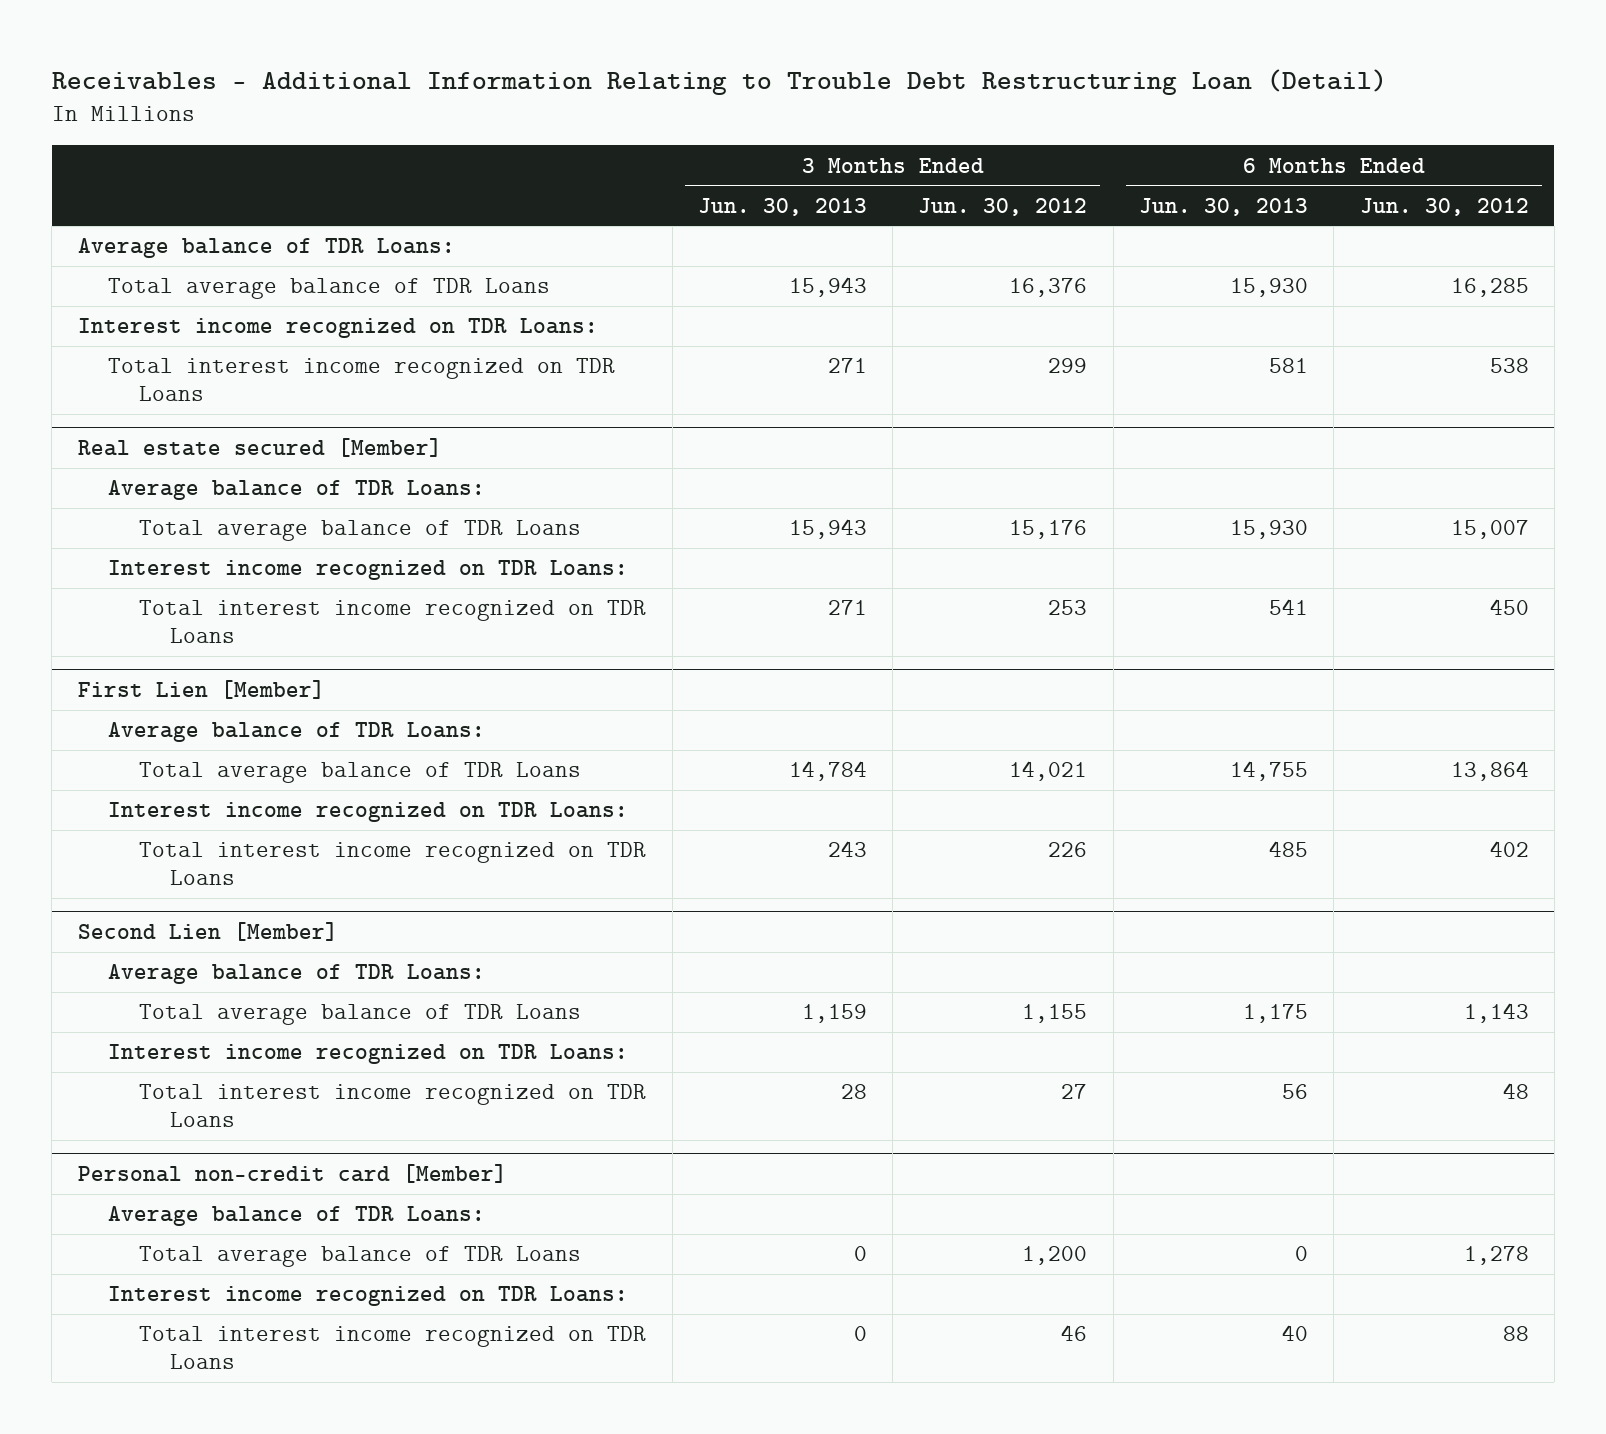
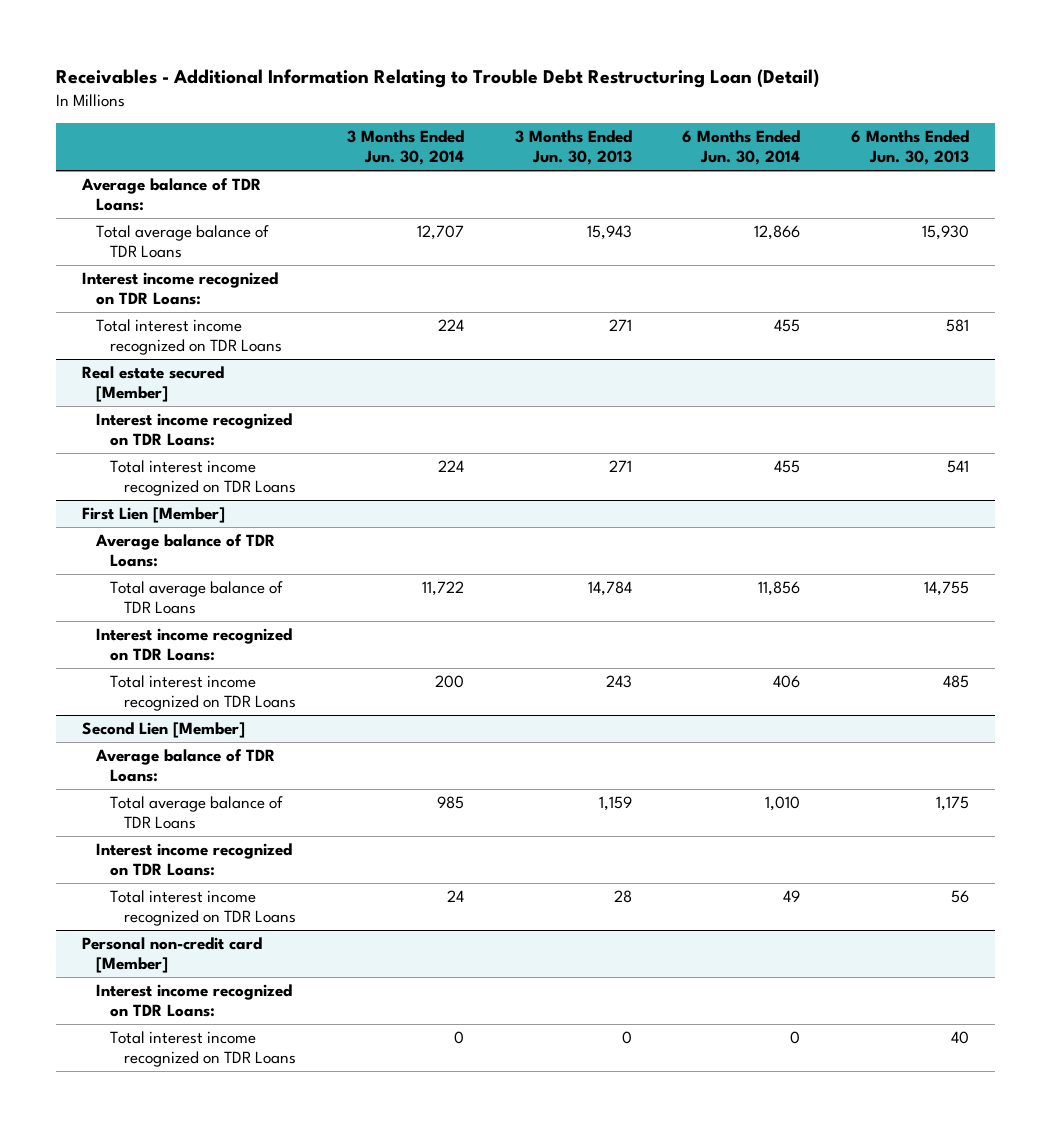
- | 3 Months Ended Jun. 30, 2013 | 3 Months Ended Jun. 30, 2012 | 6 Months Ended Jun. 30, 2013 | 6 Months Ended Jun. 30, 2012
+ | 3 Months Ended Jun. 30, 2014 | 3 Months Ended Jun. 30, 2013 | 6 Months Ended Jun. 30, 2014 | 6 Months Ended Jun. 30, 2013
@ Real estate secured [Member]
- Average balance of TDR Loans:
- Total average balance of TDR Loans | 15,943 | 15,176 | 15,930 | 15,007
@ Personal non-credit card [Member]
- Average balance of TDR Loans:
- Total average balance of TDR Loans | 0 | 1,200 | 0 | 1,278

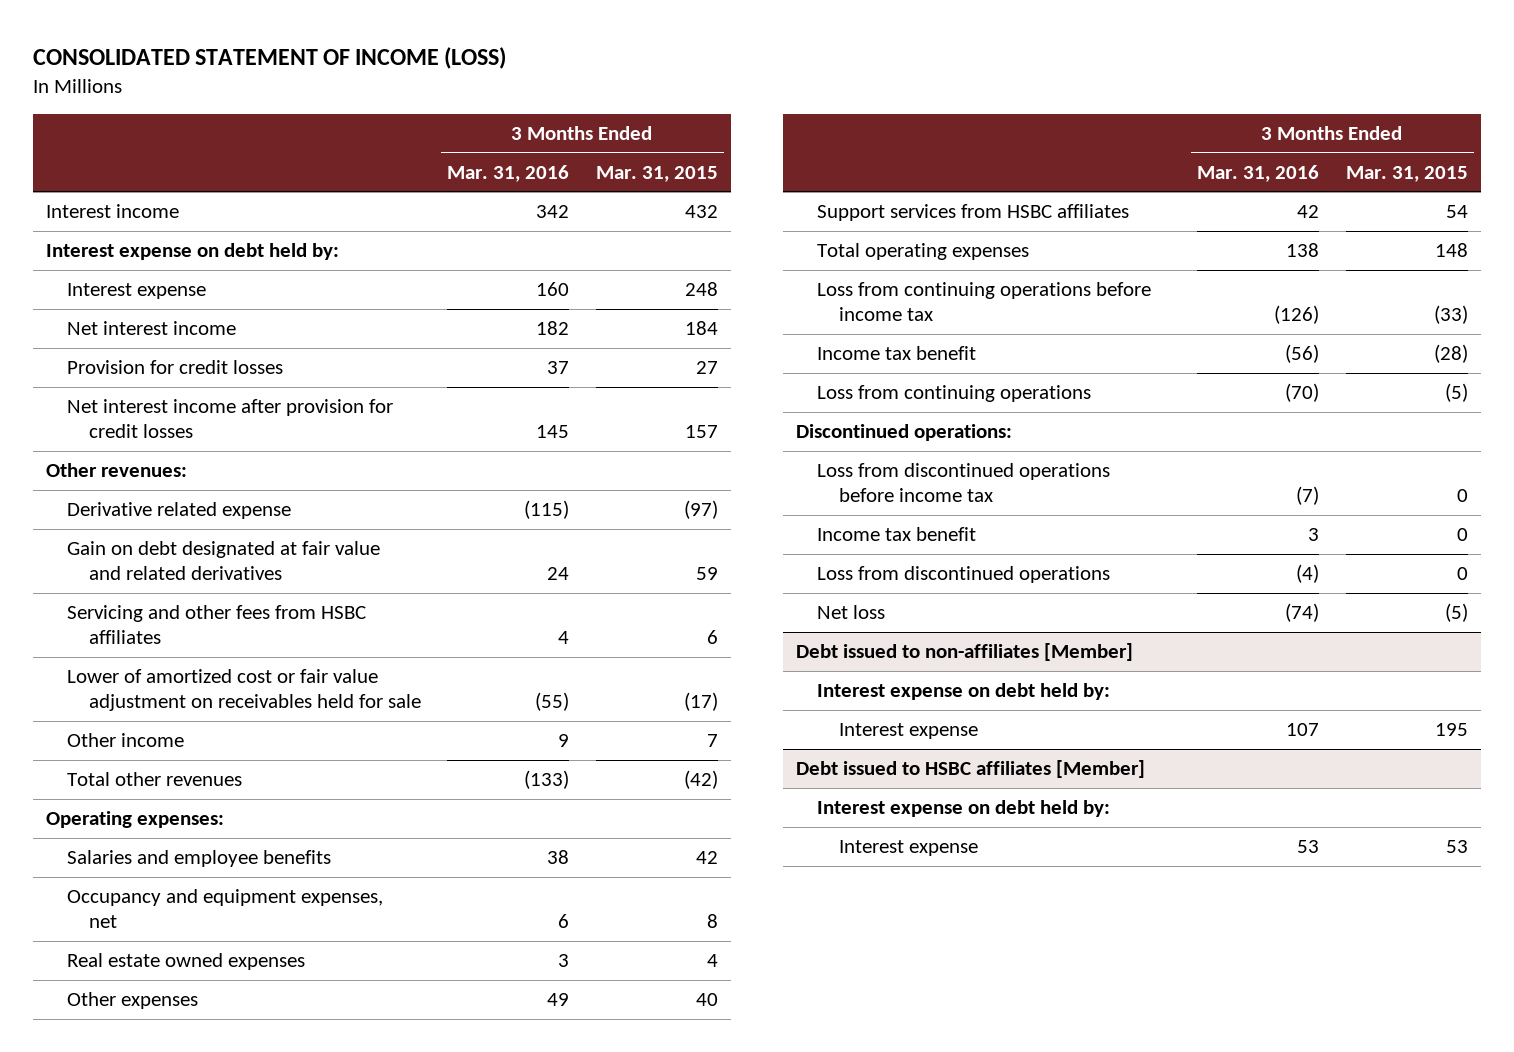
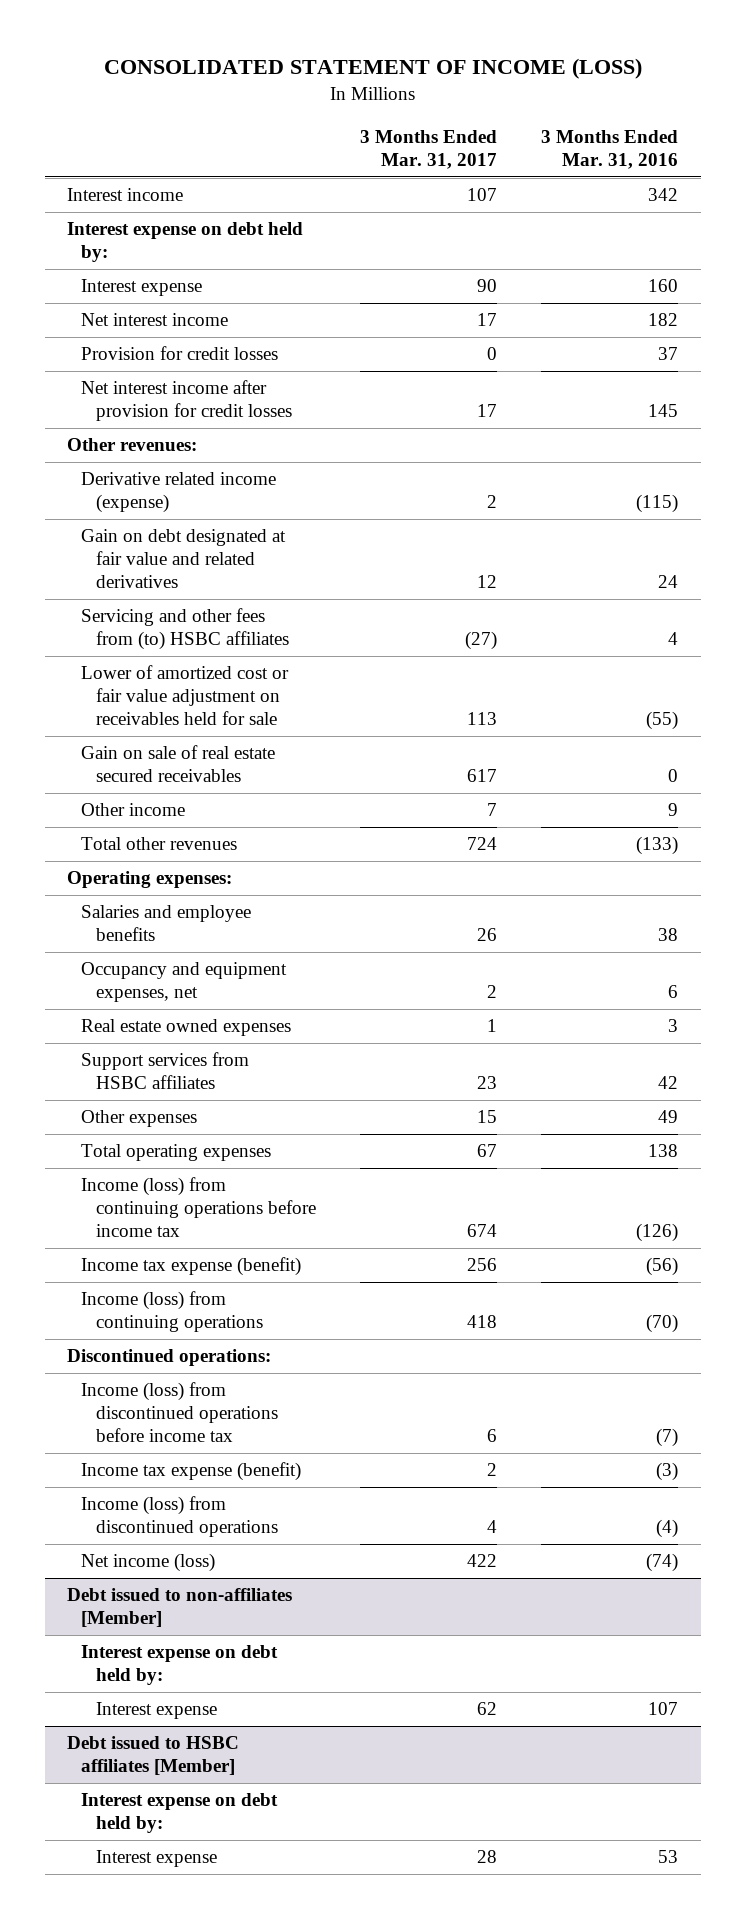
- | 3 Months Ended Mar. 31, 2016 | 3 Months Ended Mar. 31, 2015
+ | 3 Months Ended Mar. 31, 2017 | 3 Months Ended Mar. 31, 2016
- Derivative related expense | (115) | (97)
+ Derivative related income (expense) | 2 | (115)
- Servicing and other fees from HSBC affiliates | 4 | 6
+ Servicing and other fees from (to) HSBC affiliates | (27) | 4
+ Gain on sale of real estate secured receivables | 617 | 0
moved down: Other expenses | 15 | 49
- Loss from continuing operations before income tax | (126) | (33)
- Income tax benefit | (56) | (28)
- Loss from continuing operations | (70) | (5)
+ Income (loss) from continuing operations before income tax | 674 | (126)
+ Income tax expense (benefit) | 256 | (56)
+ Income (loss) from continuing operations | 418 | (70)
- Loss from discontinued operations before income tax | (7) | 0
- Income tax benefit | 3 | 0
- Loss from discontinued operations | (4) | 0
- Net loss | (74) | (5)
+ Income (loss) from discontinued operations before income tax | 6 | (7)
+ Income tax expense (benefit) | 2 | (3)
+ Income (loss) from discontinued operations | 4 | (4)
+ Net income (loss) | 422 | (74)

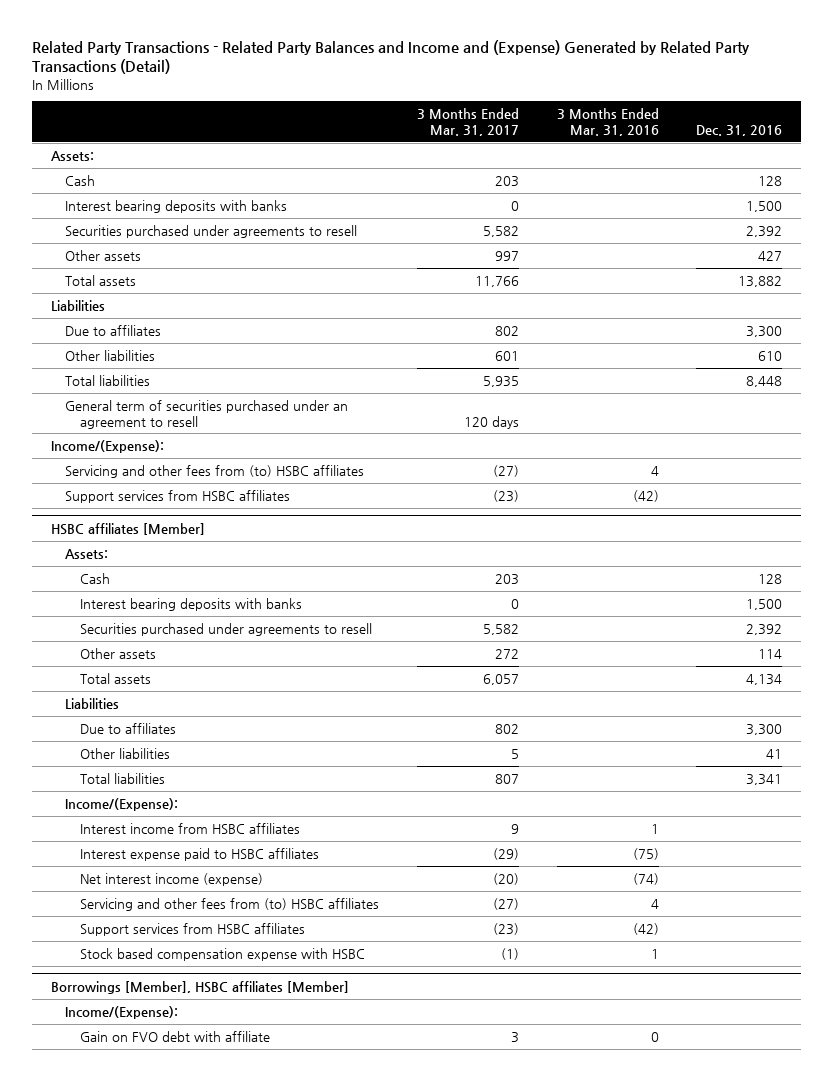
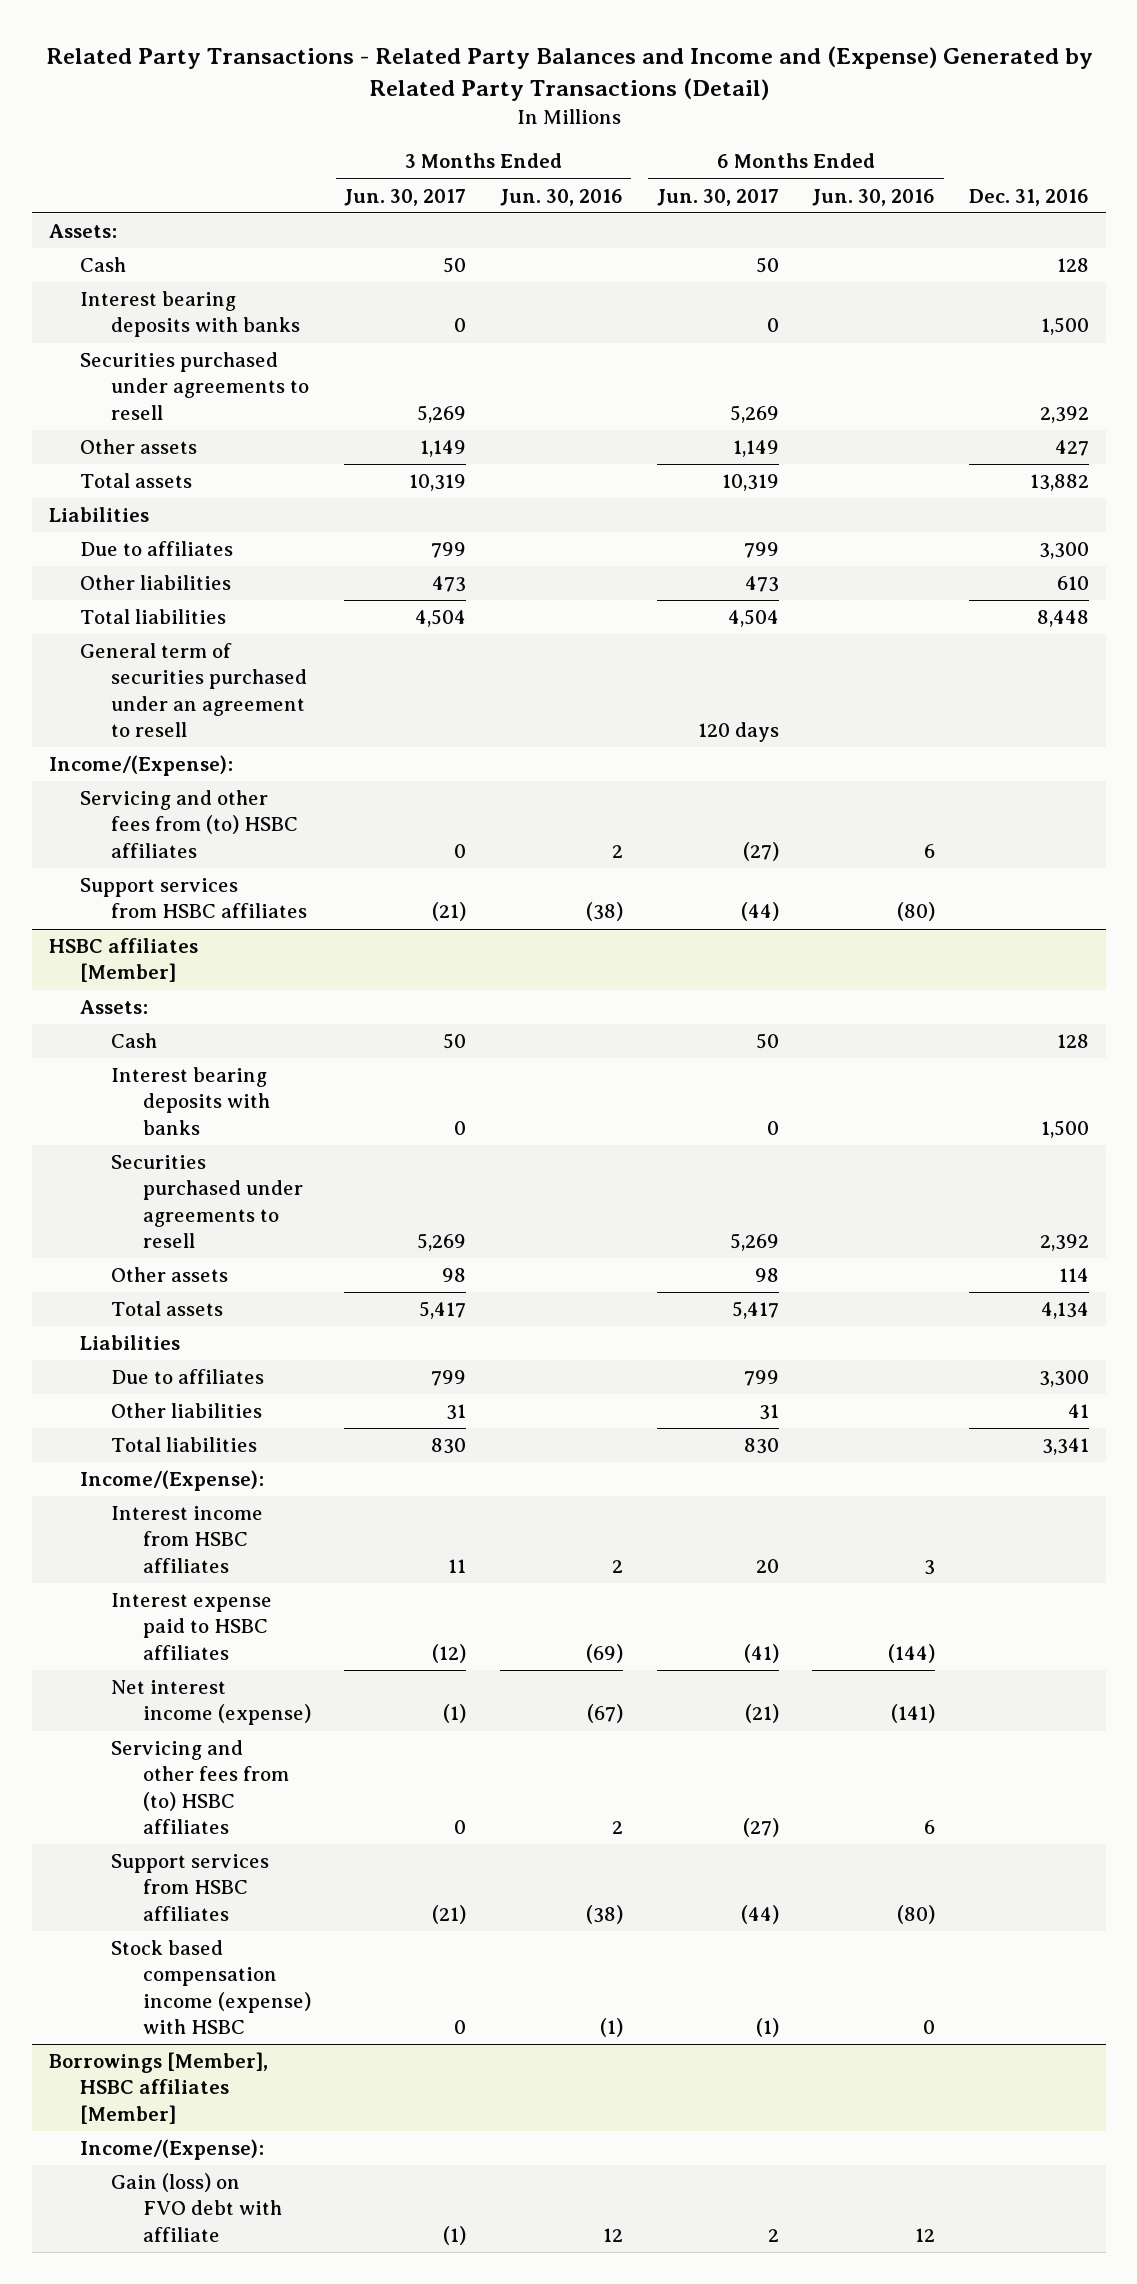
- | 3 Months Ended Mar. 31, 2017 | 3 Months Ended Mar. 31, 2016 | Dec. 31, 2016
+ | 3 Months Ended Jun. 30, 2017 | 3 Months Ended Jun. 30, 2016 | 6 Months Ended Jun. 30, 2017 | 6 Months Ended Jun. 30, 2016 | Dec. 31, 2016
@ HSBC affiliates [Member]
- Stock based compensation expense with HSBC | (1) | 1 |
+ Stock based compensation income (expense) with HSBC | 0 | (1) | (1) | 0 |
@ Borrowings [Member], HSBC affiliates [Member]
- Gain on FVO debt with affiliate | 3 | 0 |
+ Gain (loss) on FVO debt with affiliate | (1) | 12 | 2 | 12 |

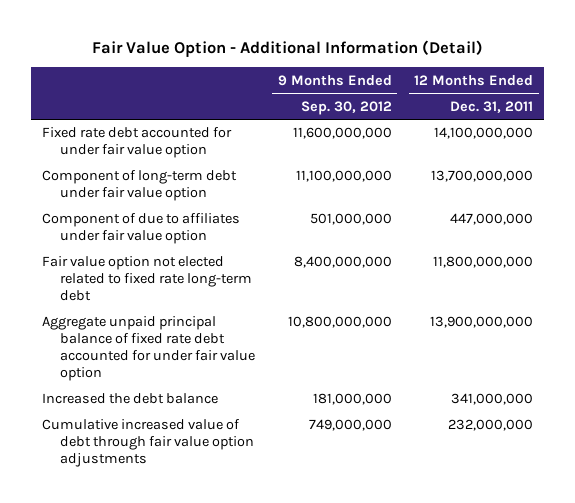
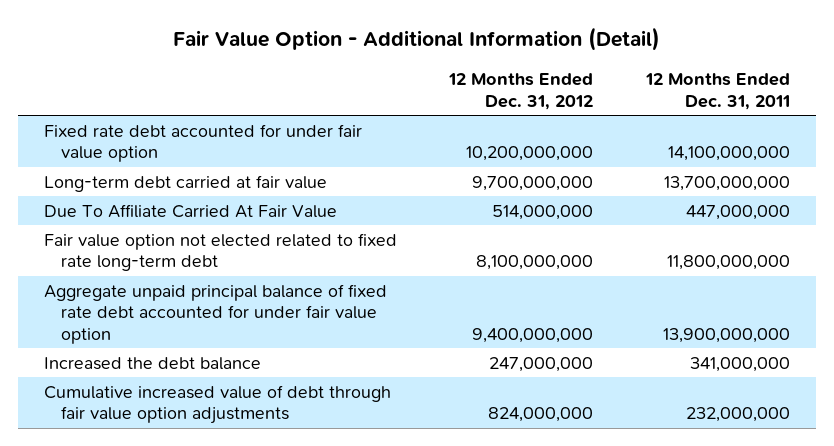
- | 9 Months Ended Sep. 30, 2012 | 12 Months Ended Dec. 31, 2011
+ | 12 Months Ended Dec. 31, 2012 | 12 Months Ended Dec. 31, 2011
- Component of long-term debt under fair value option | 11,100,000,000 | 13,700,000,000
- Component of due to affiliates under fair value option | 501,000,000 | 447,000,000
+ Long-term debt carried at fair value | 9,700,000,000 | 13,700,000,000
+ Due To Affiliate Carried At Fair Value | 514,000,000 | 447,000,000

